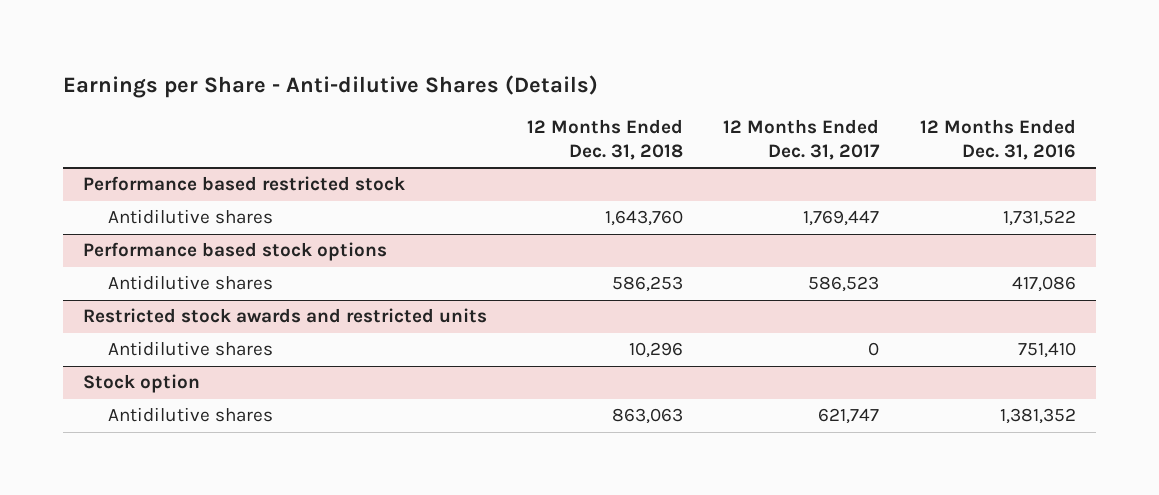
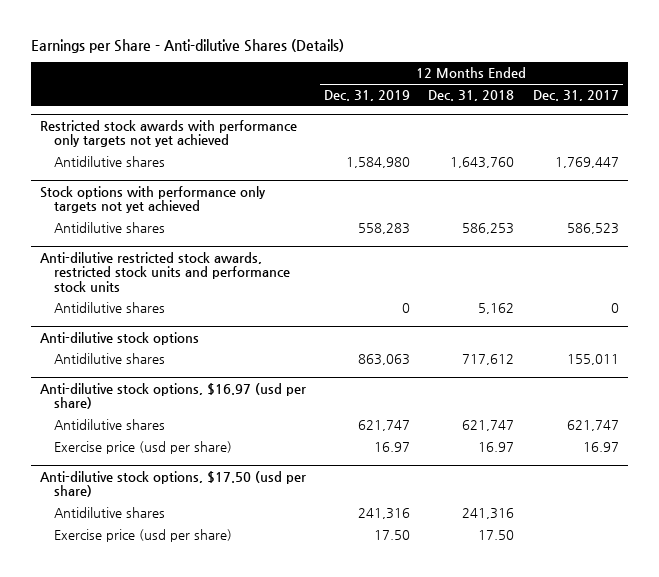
- | 12 Months Ended Dec. 31, 2018 | 12 Months Ended Dec. 31, 2017 | 12 Months Ended Dec. 31, 2016
+ | 12 Months Ended Dec. 31, 2019 | 12 Months Ended Dec. 31, 2018 | 12 Months Ended Dec. 31, 2017
- Performance based restricted stock
+ Restricted stock awards with performance only targets not yet achieved
- Performance based stock options
+ Stock options with performance only targets not yet achieved
- Restricted stock awards and restricted units
- Antidilutive shares | 10,296 | 0 | 751,410
- Stock option
- Antidilutive shares | 863,063 | 621,747 | 1,381,352
+ Anti-dilutive restricted stock awards, restricted stock units and performance stock units
+ Antidilutive shares | 0 | 5,162 | 0
+ Anti-dilutive stock options
+ Antidilutive shares | 863,063 | 717,612 | 155,011
+ Anti-dilutive stock options, $16.97 (usd per share)
+ Antidilutive shares | 621,747 | 621,747 | 621,747
+ Exercise price (usd per share) | 16.97 | 16.97 | 16.97
+ Anti-dilutive stock options, $17.50 (usd per share)
+ Antidilutive shares | 241,316 | 241,316 |
+ Exercise price (usd per share) | 17.50 | 17.50 |

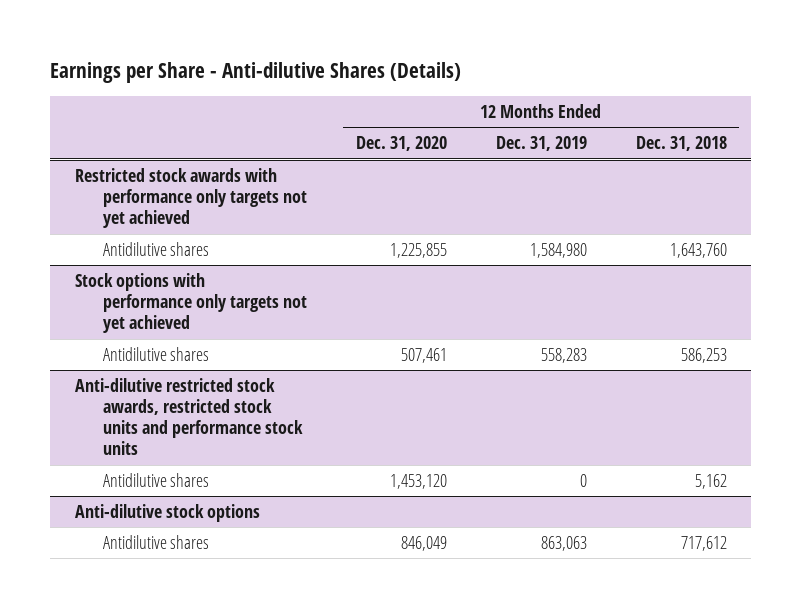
- | 12 Months Ended Dec. 31, 2019 | 12 Months Ended Dec. 31, 2018 | 12 Months Ended Dec. 31, 2017
+ | 12 Months Ended Dec. 31, 2020 | 12 Months Ended Dec. 31, 2019 | 12 Months Ended Dec. 31, 2018
- Anti-dilutive stock options, $16.97 (usd per share)
- Antidilutive shares | 621,747 | 621,747 | 621,747
- Exercise price (usd per share) | 16.97 | 16.97 | 16.97
- Anti-dilutive stock options, $17.50 (usd per share)
- Antidilutive shares | 241,316 | 241,316 |
- Exercise price (usd per share) | 17.50 | 17.50 |

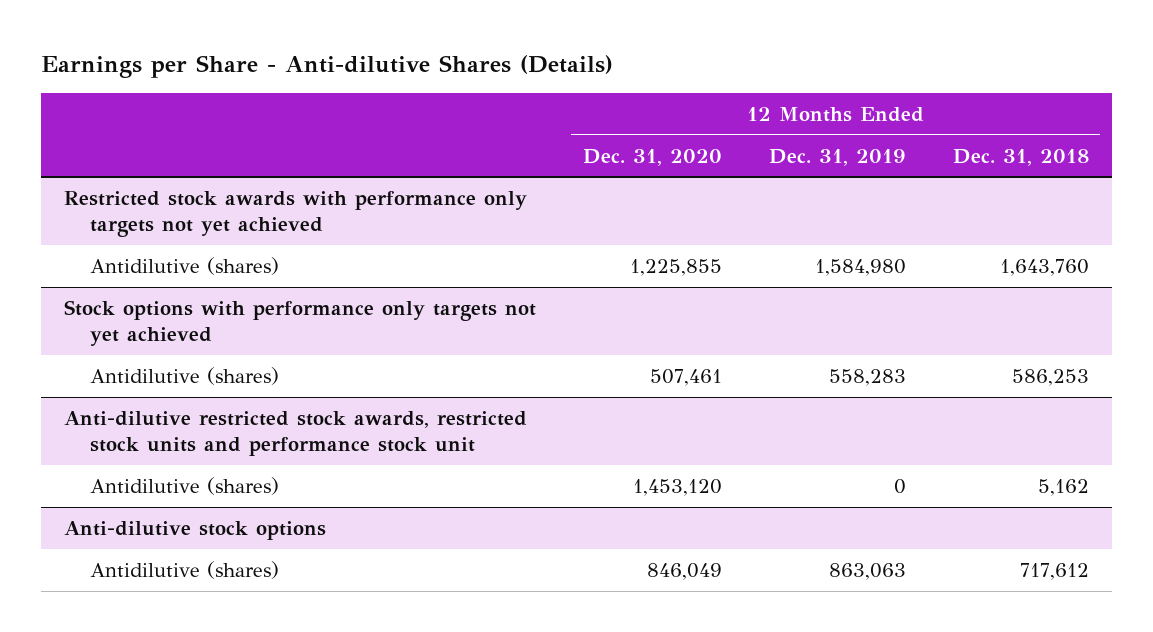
@ Restricted stock awards with performance only targets not yet achieved
- Antidilutive shares | 1,225,855 | 1,584,980 | 1,643,760
+ Antidilutive (shares) | 1,225,855 | 1,584,980 | 1,643,760
@ Stock options with performance only targets not yet achieved
- Antidilutive shares | 507,461 | 558,283 | 586,253
- Anti-dilutive restricted stock awards, restricted stock units and performance stock units
- Antidilutive shares | 1,453,120 | 0 | 5,162
@ Stock options with performance only targets not yet achieved
+ Antidilutive (shares) | 507,461 | 558,283 | 586,253
+ Anti-dilutive restricted stock awards, restricted stock units and performance stock unit
+ Antidilutive (shares) | 1,453,120 | 0 | 5,162
@ Anti-dilutive stock options
- Antidilutive shares | 846,049 | 863,063 | 717,612
+ Antidilutive (shares) | 846,049 | 863,063 | 717,612

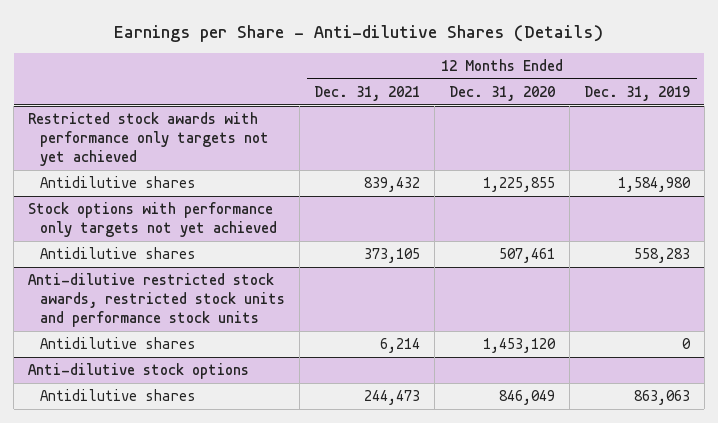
- | 12 Months Ended Dec. 31, 2020 | 12 Months Ended Dec. 31, 2019 | 12 Months Ended Dec. 31, 2018
+ | 12 Months Ended Dec. 31, 2021 | 12 Months Ended Dec. 31, 2020 | 12 Months Ended Dec. 31, 2019
@ Restricted stock awards with performance only targets not yet achieved
- Antidilutive (shares) | 1,225,855 | 1,584,980 | 1,643,760
+ Antidilutive shares | 839,432 | 1,225,855 | 1,584,980
@ Stock options with performance only targets not yet achieved
- Antidilutive (shares) | 507,461 | 558,283 | 586,253
- Anti-dilutive restricted stock awards, restricted stock units and performance stock unit
- Antidilutive (shares) | 1,453,120 | 0 | 5,162
@ Stock options with performance only targets not yet achieved
+ Antidilutive shares | 373,105 | 507,461 | 558,283
+ Anti-dilutive restricted stock awards, restricted stock units and performance stock units
+ Antidilutive shares | 6,214 | 1,453,120 | 0
@ Anti-dilutive stock options
- Antidilutive (shares) | 846,049 | 863,063 | 717,612
+ Antidilutive shares | 244,473 | 846,049 | 863,063

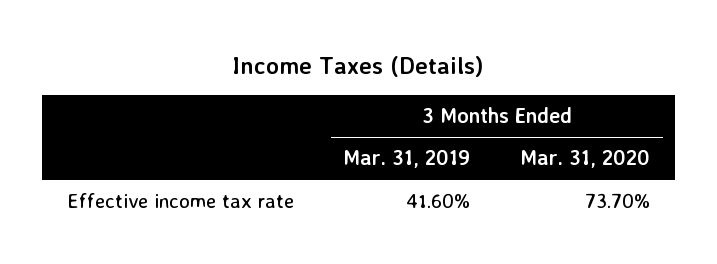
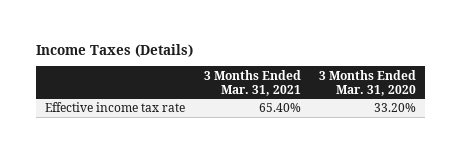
- | 3 Months Ended Mar. 31, 2019 | 3 Months Ended Mar. 31, 2020
+ | 3 Months Ended Mar. 31, 2021 | 3 Months Ended Mar. 31, 2020
- Effective income tax rate | 41.60% | 73.70%
+ Effective income tax rate | 65.40% | 33.20%

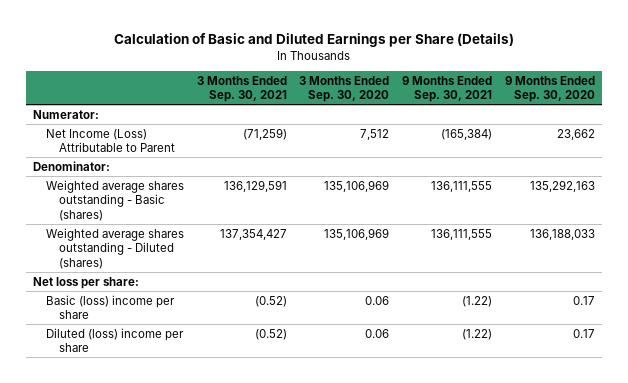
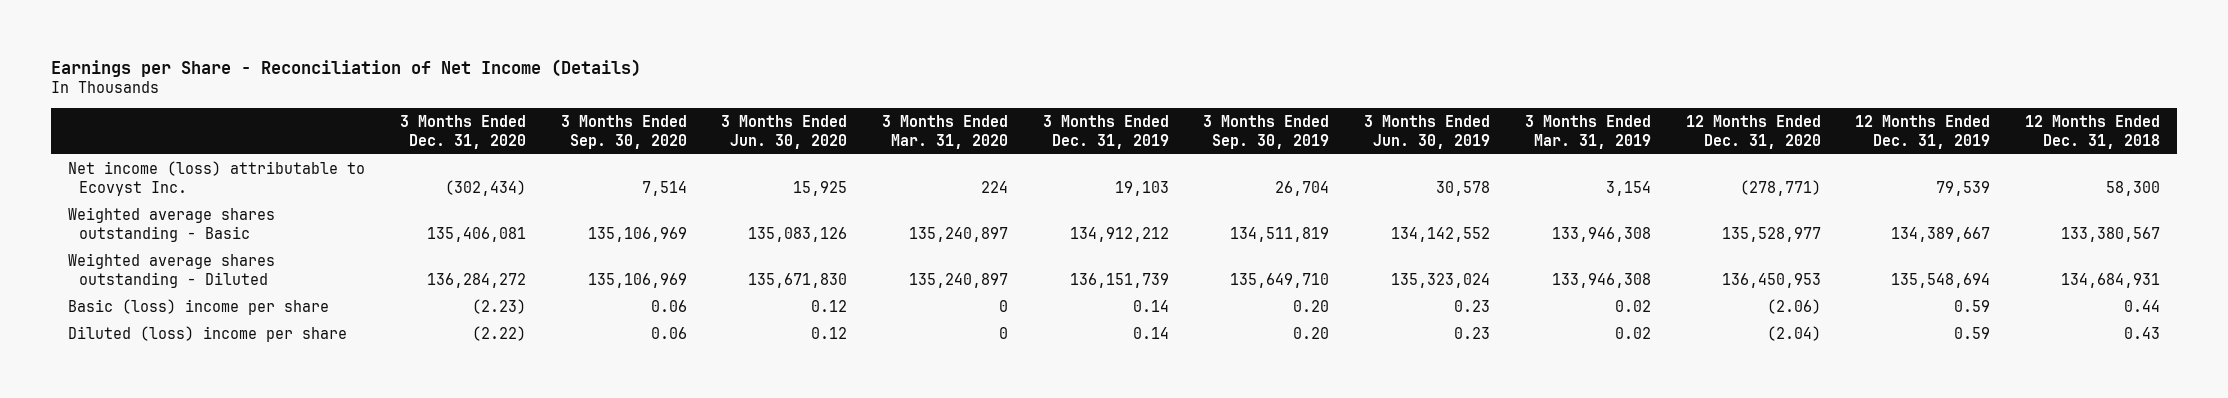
- Calculation of Basic and Diluted Earnings per Share (Details)
+ Earnings per Share - Reconciliation of Net Income (Details)
- | 3 Months Ended Sep. 30, 2021 | 3 Months Ended Sep. 30, 2020 | 9 Months Ended Sep. 30, 2021 | 9 Months Ended Sep. 30, 2020
+ | 3 Months Ended Dec. 31, 2020 | 3 Months Ended Sep. 30, 2020 | 3 Months Ended Jun. 30, 2020 | 3 Months Ended Mar. 31, 2020 | 3 Months Ended Dec. 31, 2019 | 3 Months Ended Sep. 30, 2019 | 3 Months Ended Jun. 30, 2019 | 3 Months Ended Mar. 31, 2019 | 12 Months Ended Dec. 31, 2020 | 12 Months Ended Dec. 31, 2019 | 12 Months Ended Dec. 31, 2018
- Numerator:
- Net Income (Loss) Attributable to Parent | (71,259) | 7,512 | (165,384) | 23,662
- Denominator:
- Weighted average shares outstanding - Basic (shares) | 136,129,591 | 135,106,969 | 136,111,555 | 135,292,163
- Weighted average shares outstanding - Diluted (shares) | 137,354,427 | 135,106,969 | 136,111,555 | 136,188,033
- Net loss per share:
+ Net income (loss) attributable to Ecovyst Inc. | (302,434) | 7,514 | 15,925 | 224 | 19,103 | 26,704 | 30,578 | 3,154 | (278,771) | 79,539 | 58,300
+ Weighted average shares outstanding - Basic | 135,406,081 | 135,106,969 | 135,083,126 | 135,240,897 | 134,912,212 | 134,511,819 | 134,142,552 | 133,946,308 | 135,528,977 | 134,389,667 | 133,380,567
+ Weighted average shares outstanding - Diluted | 136,284,272 | 135,106,969 | 135,671,830 | 135,240,897 | 136,151,739 | 135,649,710 | 135,323,024 | 133,946,308 | 136,450,953 | 135,548,694 | 134,684,931

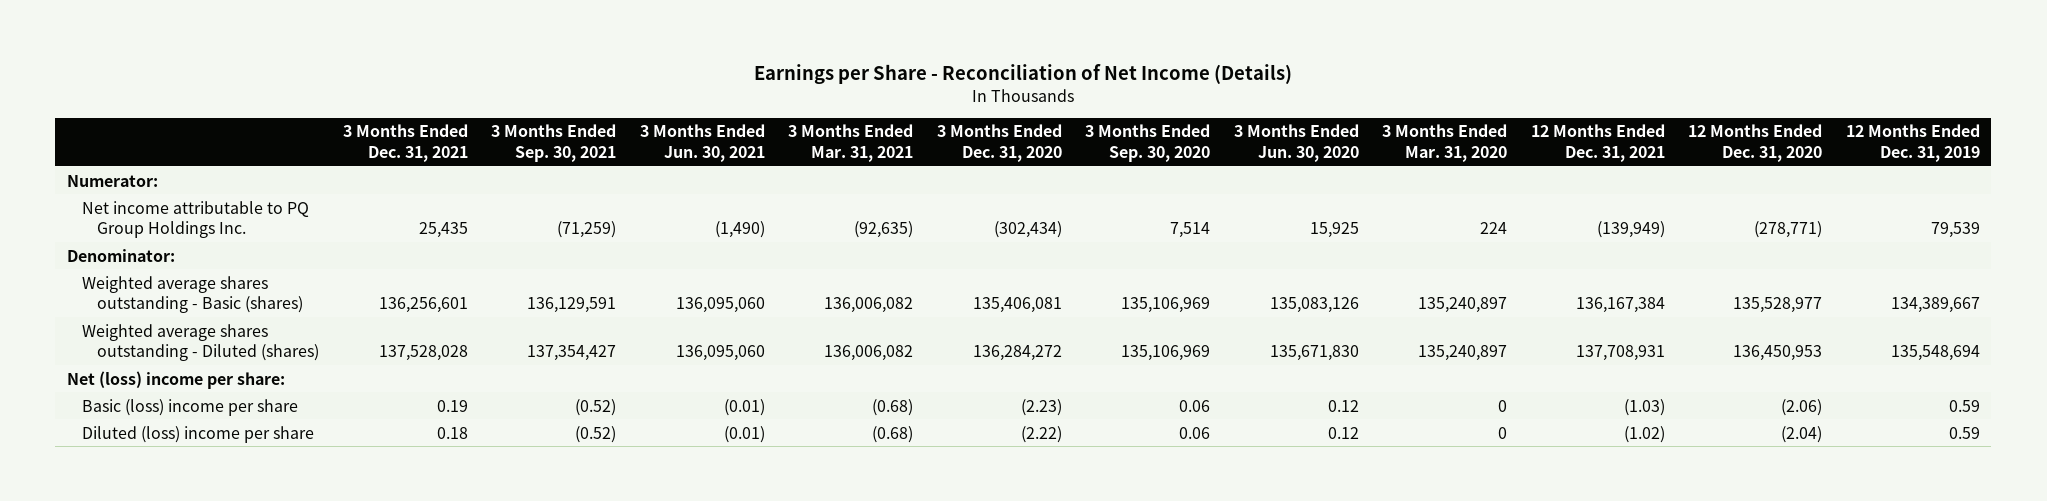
- | 3 Months Ended Dec. 31, 2020 | 3 Months Ended Sep. 30, 2020 | 3 Months Ended Jun. 30, 2020 | 3 Months Ended Mar. 31, 2020 | 3 Months Ended Dec. 31, 2019 | 3 Months Ended Sep. 30, 2019 | 3 Months Ended Jun. 30, 2019 | 3 Months Ended Mar. 31, 2019 | 12 Months Ended Dec. 31, 2020 | 12 Months Ended Dec. 31, 2019 | 12 Months Ended Dec. 31, 2018
+ | 3 Months Ended Dec. 31, 2021 | 3 Months Ended Sep. 30, 2021 | 3 Months Ended Jun. 30, 2021 | 3 Months Ended Mar. 31, 2021 | 3 Months Ended Dec. 31, 2020 | 3 Months Ended Sep. 30, 2020 | 3 Months Ended Jun. 30, 2020 | 3 Months Ended Mar. 31, 2020 | 12 Months Ended Dec. 31, 2021 | 12 Months Ended Dec. 31, 2020 | 12 Months Ended Dec. 31, 2019
- Net income (loss) attributable to Ecovyst Inc. | (302,434) | 7,514 | 15,925 | 224 | 19,103 | 26,704 | 30,578 | 3,154 | (278,771) | 79,539 | 58,300
- Weighted average shares outstanding - Basic | 135,406,081 | 135,106,969 | 135,083,126 | 135,240,897 | 134,912,212 | 134,511,819 | 134,142,552 | 133,946,308 | 135,528,977 | 134,389,667 | 133,380,567
- Weighted average shares outstanding - Diluted | 136,284,272 | 135,106,969 | 135,671,830 | 135,240,897 | 136,151,739 | 135,649,710 | 135,323,024 | 133,946,308 | 136,450,953 | 135,548,694 | 134,684,931
+ Numerator:
+ Net income attributable to PQ Group Holdings Inc. | 25,435 | (71,259) | (1,490) | (92,635) | (302,434) | 7,514 | 15,925 | 224 | (139,949) | (278,771) | 79,539
+ Denominator:
+ Weighted average shares outstanding - Basic (shares) | 136,256,601 | 136,129,591 | 136,095,060 | 136,006,082 | 135,406,081 | 135,106,969 | 135,083,126 | 135,240,897 | 136,167,384 | 135,528,977 | 134,389,667
+ Weighted average shares outstanding - Diluted (shares) | 137,528,028 | 137,354,427 | 136,095,060 | 136,006,082 | 136,284,272 | 135,106,969 | 135,671,830 | 135,240,897 | 137,708,931 | 136,450,953 | 135,548,694
+ Net (loss) income per share:

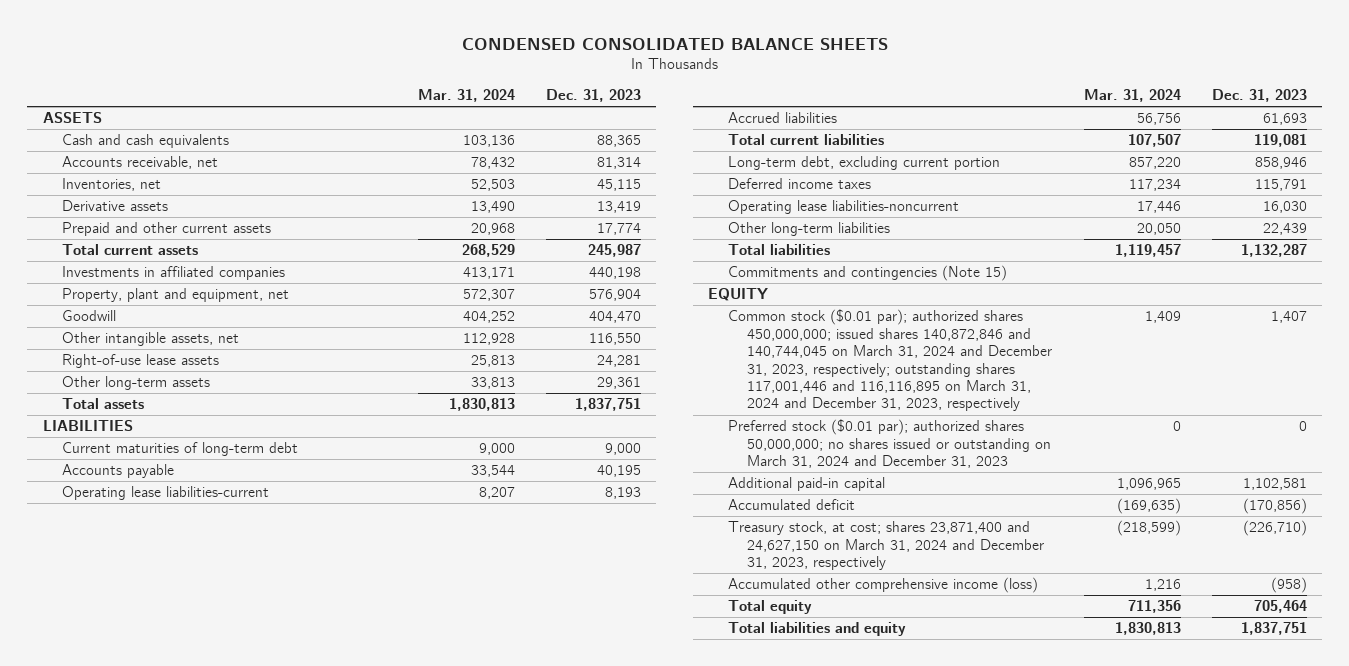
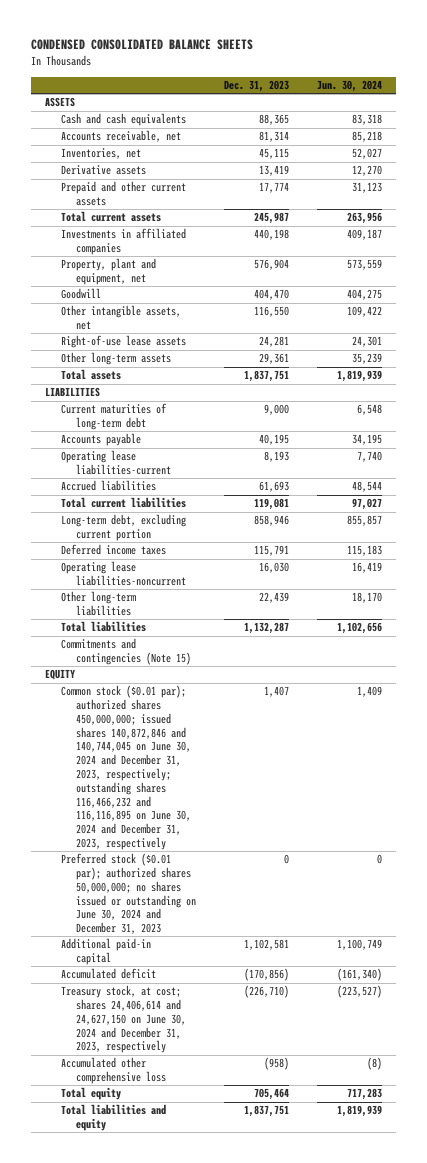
- | Mar. 31, 2024 | Dec. 31, 2023
+ | Dec. 31, 2023 | Jun. 30, 2024
- Common stock ($0.01 par); authorized shares 450,000,000; issued shares 140,872,846 and 140,744,045 on March 31, 2024 and December 31, 2023, respectively; outstanding shares 117,001,446 and 116,116,895 on March 31, 2024 and December 31, 2023, respectively | 1,409 | 1,407
- Preferred stock ($0.01 par); authorized shares 50,000,000; no shares issued or outstanding on March 31, 2024 and December 31, 2023 | 0 | 0
+ Common stock ($0.01 par); authorized shares 450,000,000; issued shares 140,872,846 and 140,744,045 on June 30, 2024 and December 31, 2023, respectively; outstanding shares 116,466,232 and 116,116,895 on June 30, 2024 and December 31, 2023, respectively | 1,407 | 1,409
+ Preferred stock ($0.01 par); authorized shares 50,000,000; no shares issued or outstanding on June 30, 2024 and December 31, 2023 | 0 | 0
- Treasury stock, at cost; shares 23,871,400 and 24,627,150 on March 31, 2024 and December 31, 2023, respectively | (218,599) | (226,710)
- Accumulated other comprehensive income (loss) | 1,216 | (958)
+ Treasury stock, at cost; shares 24,406,614 and 24,627,150 on June 30, 2024 and December 31, 2023, respectively | (226,710) | (223,527)
+ Accumulated other comprehensive loss | (958) | (8)

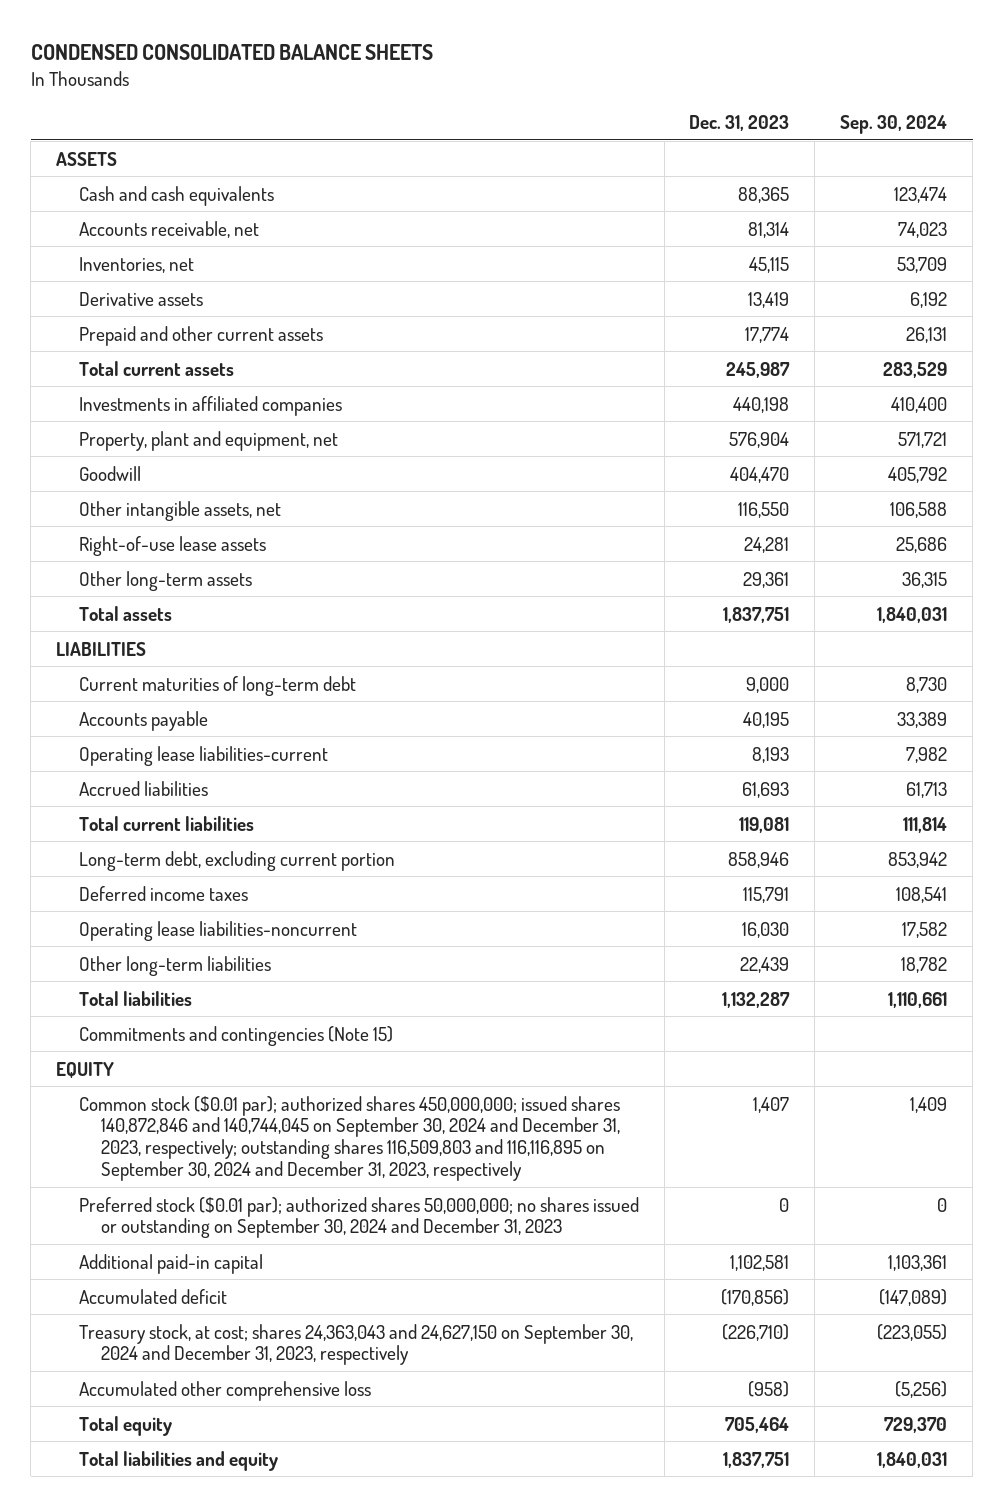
- | Dec. 31, 2023 | Jun. 30, 2024
+ | Dec. 31, 2023 | Sep. 30, 2024
- Common stock ($0.01 par); authorized shares 450,000,000; issued shares 140,872,846 and 140,744,045 on June 30, 2024 and December 31, 2023, respectively; outstanding shares 116,466,232 and 116,116,895 on June 30, 2024 and December 31, 2023, respectively | 1,407 | 1,409
- Preferred stock ($0.01 par); authorized shares 50,000,000; no shares issued or outstanding on June 30, 2024 and December 31, 2023 | 0 | 0
+ Common stock ($0.01 par); authorized shares 450,000,000; issued shares 140,872,846 and 140,744,045 on September 30, 2024 and December 31, 2023, respectively; outstanding shares 116,509,803 and 116,116,895 on September 30, 2024 and December 31, 2023, respectively | 1,407 | 1,409
+ Preferred stock ($0.01 par); authorized shares 50,000,000; no shares issued or outstanding on September 30, 2024 and December 31, 2023 | 0 | 0
- Treasury stock, at cost; shares 24,406,614 and 24,627,150 on June 30, 2024 and December 31, 2023, respectively | (226,710) | (223,527)
+ Treasury stock, at cost; shares 24,363,043 and 24,627,150 on September 30, 2024 and December 31, 2023, respectively | (226,710) | (223,055)

